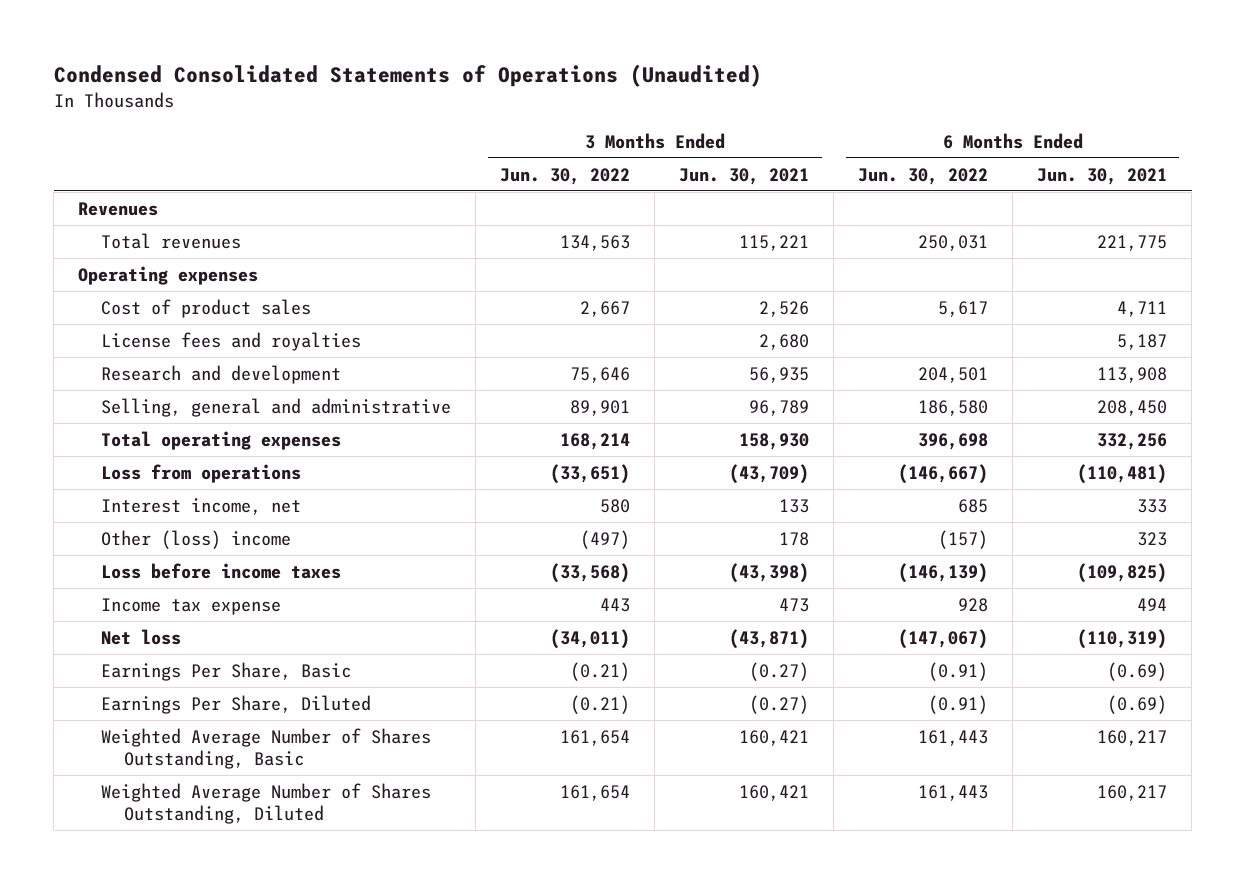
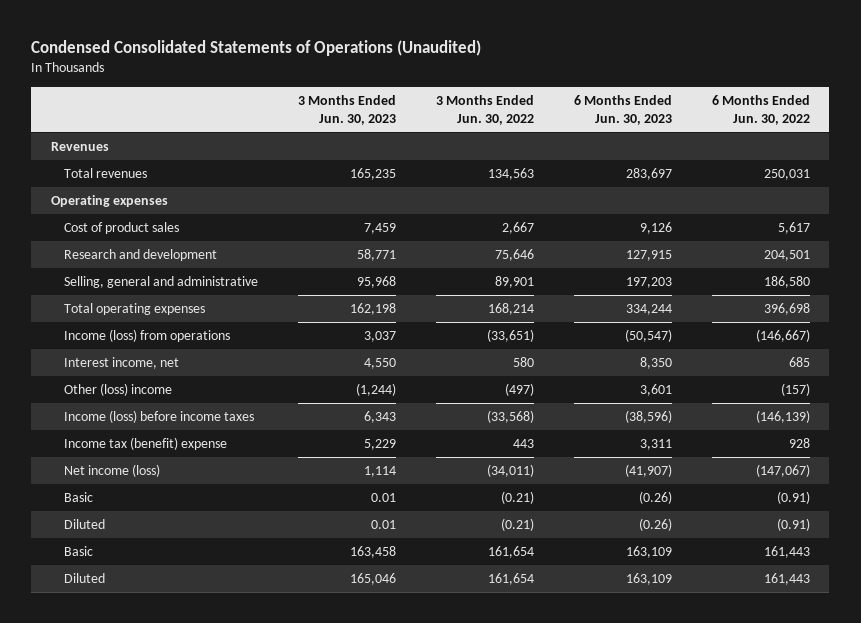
- | 3 Months Ended Jun. 30, 2022 | 3 Months Ended Jun. 30, 2021 | 6 Months Ended Jun. 30, 2022 | 6 Months Ended Jun. 30, 2021
+ | 3 Months Ended Jun. 30, 2023 | 3 Months Ended Jun. 30, 2022 | 6 Months Ended Jun. 30, 2023 | 6 Months Ended Jun. 30, 2022
- License fees and royalties | | 2,680 | | 5,187
- Loss from operations | (33,651) | (43,709) | (146,667) | (110,481)
+ Income (loss) from operations | 3,037 | (33,651) | (50,547) | (146,667)
- Loss before income taxes | (33,568) | (43,398) | (146,139) | (109,825)
- Income tax expense | 443 | 473 | 928 | 494
- Net loss | (34,011) | (43,871) | (147,067) | (110,319)
- Earnings Per Share, Basic | (0.21) | (0.27) | (0.91) | (0.69)
- Earnings Per Share, Diluted | (0.21) | (0.27) | (0.91) | (0.69)
- Weighted Average Number of Shares Outstanding, Basic | 161,654 | 160,421 | 161,443 | 160,217
- Weighted Average Number of Shares Outstanding, Diluted | 161,654 | 160,421 | 161,443 | 160,217
+ Income (loss) before income taxes | 6,343 | (33,568) | (38,596) | (146,139)
+ Income tax (benefit) expense | 5,229 | 443 | 3,311 | 928
+ Net income (loss) | 1,114 | (34,011) | (41,907) | (147,067)
+ Basic | 0.01 | (0.21) | (0.26) | (0.91)
+ Diluted | 0.01 | (0.21) | (0.26) | (0.91)
+ Basic | 163,458 | 161,654 | 163,109 | 161,443
+ Diluted | 165,046 | 161,654 | 163,109 | 161,443

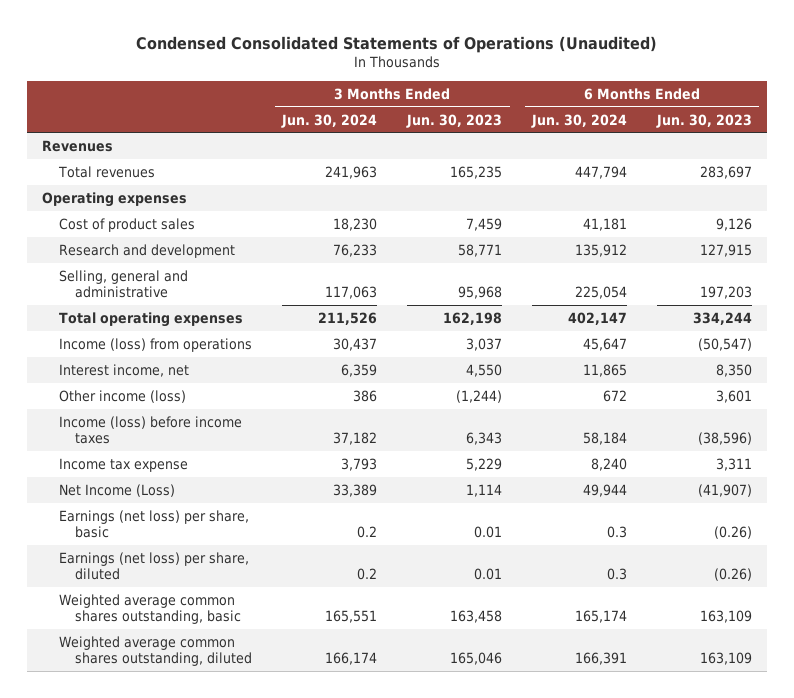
- | 3 Months Ended Jun. 30, 2023 | 3 Months Ended Jun. 30, 2022 | 6 Months Ended Jun. 30, 2023 | 6 Months Ended Jun. 30, 2022
+ | 3 Months Ended Jun. 30, 2024 | 3 Months Ended Jun. 30, 2023 | 6 Months Ended Jun. 30, 2024 | 6 Months Ended Jun. 30, 2023
- Other (loss) income | (1,244) | (497) | 3,601 | (157)
+ Other income (loss) | 386 | (1,244) | 672 | 3,601
- Income tax (benefit) expense | 5,229 | 443 | 3,311 | 928
- Net income (loss) | 1,114 | (34,011) | (41,907) | (147,067)
- Basic | 0.01 | (0.21) | (0.26) | (0.91)
- Diluted | 0.01 | (0.21) | (0.26) | (0.91)
- Basic | 163,458 | 161,654 | 163,109 | 161,443
- Diluted | 165,046 | 161,654 | 163,109 | 161,443
+ Income tax expense | 3,793 | 5,229 | 8,240 | 3,311
+ Net Income (Loss) | 33,389 | 1,114 | 49,944 | (41,907)
+ Earnings (net loss) per share, basic | 0.2 | 0.01 | 0.3 | (0.26)
+ Earnings (net loss) per share, diluted | 0.2 | 0.01 | 0.3 | (0.26)
+ Weighted average common shares outstanding, basic | 165,551 | 163,458 | 165,174 | 163,109
+ Weighted average common shares outstanding, diluted | 166,174 | 165,046 | 166,391 | 163,109

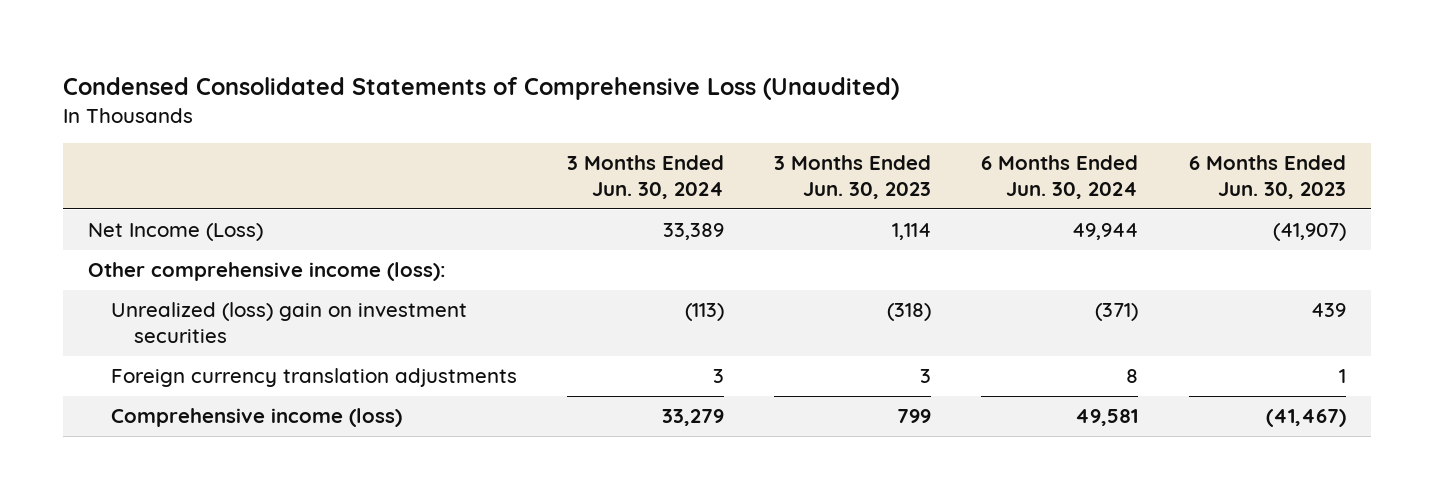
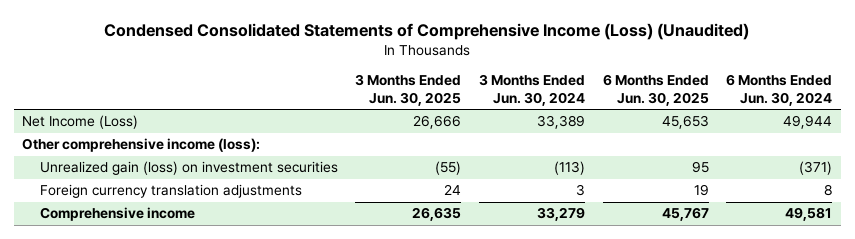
- Condensed Consolidated Statements of Comprehensive Loss (Unaudited)
+ Condensed Consolidated Statements of Comprehensive Income (Loss) (Unaudited)
- | 3 Months Ended Jun. 30, 2024 | 3 Months Ended Jun. 30, 2023 | 6 Months Ended Jun. 30, 2024 | 6 Months Ended Jun. 30, 2023
+ | 3 Months Ended Jun. 30, 2025 | 3 Months Ended Jun. 30, 2024 | 6 Months Ended Jun. 30, 2025 | 6 Months Ended Jun. 30, 2024
- Unrealized (loss) gain on investment securities | (113) | (318) | (371) | 439
+ Unrealized gain (loss) on investment securities | (55) | (113) | 95 | (371)
- Comprehensive income (loss) | 33,279 | 799 | 49,581 | (41,467)
+ Comprehensive income | 26,635 | 33,279 | 45,767 | 49,581

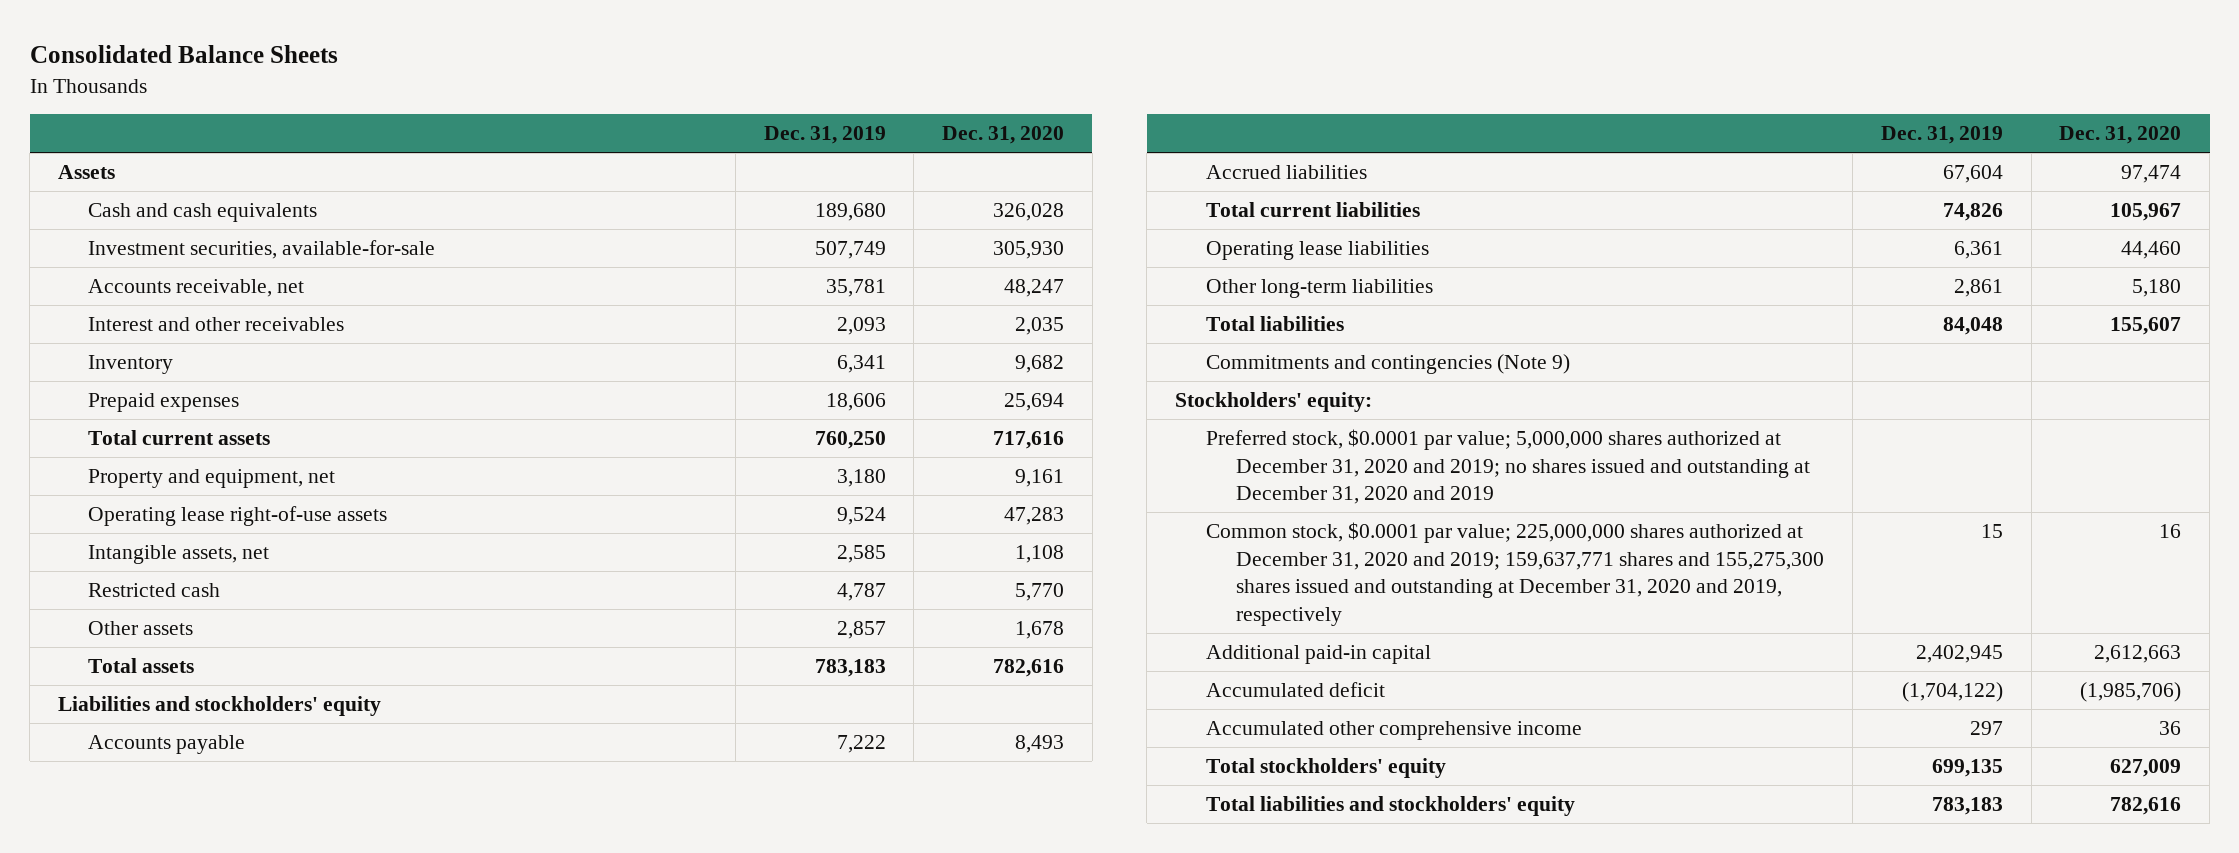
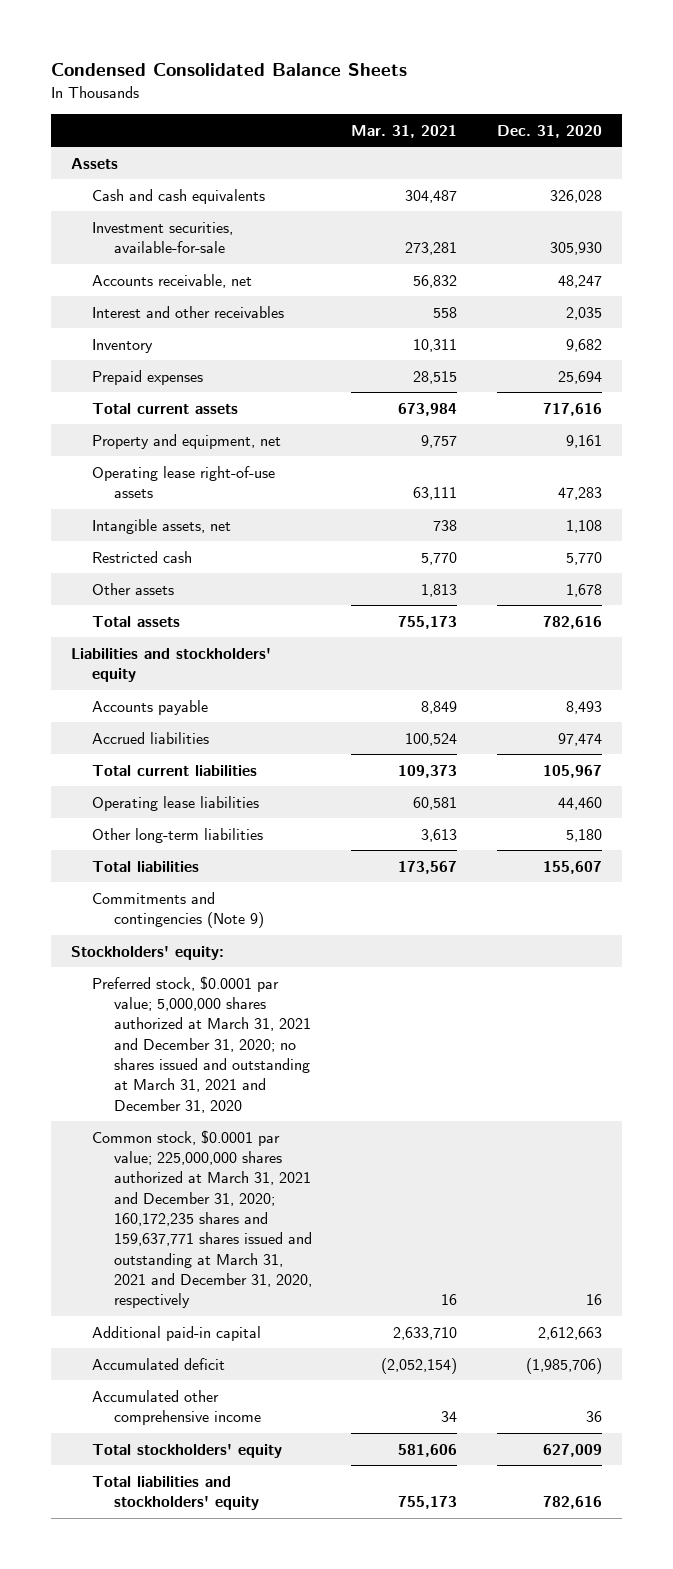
- Consolidated Balance Sheets
+ Condensed Consolidated Balance Sheets
- | Dec. 31, 2019 | Dec. 31, 2020
+ | Mar. 31, 2021 | Dec. 31, 2020
- Preferred stock, $0.0001 par value; 5,000,000 shares authorized at December 31, 2020 and 2019; no shares issued and outstanding at December 31, 2020 and 2019
- Common stock, $0.0001 par value; 225,000,000 shares authorized at December 31, 2020 and 2019; 159,637,771 shares and 155,275,300 shares issued and outstanding at December 31, 2020 and 2019, respectively | 15 | 16
+ Preferred stock, $0.0001 par value; 5,000,000 shares authorized at March 31, 2021 and December 31, 2020; no shares issued and outstanding at March 31, 2021 and December 31, 2020
+ Common stock, $0.0001 par value; 225,000,000 shares authorized at March 31, 2021 and December 31, 2020; 160,172,235 shares and 159,637,771 shares issued and outstanding at March 31, 2021 and December 31, 2020, respectively | 16 | 16

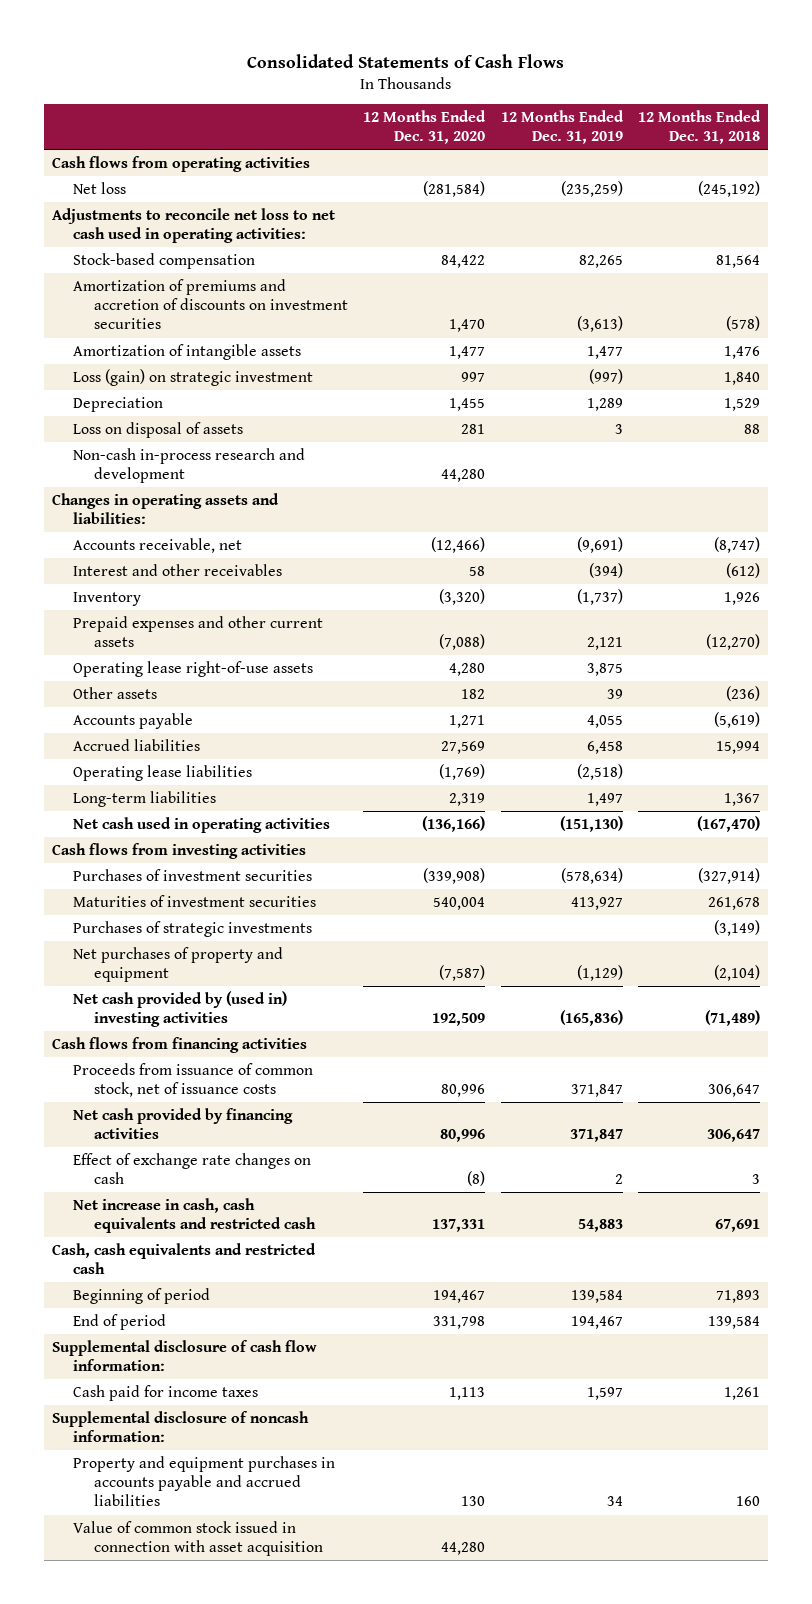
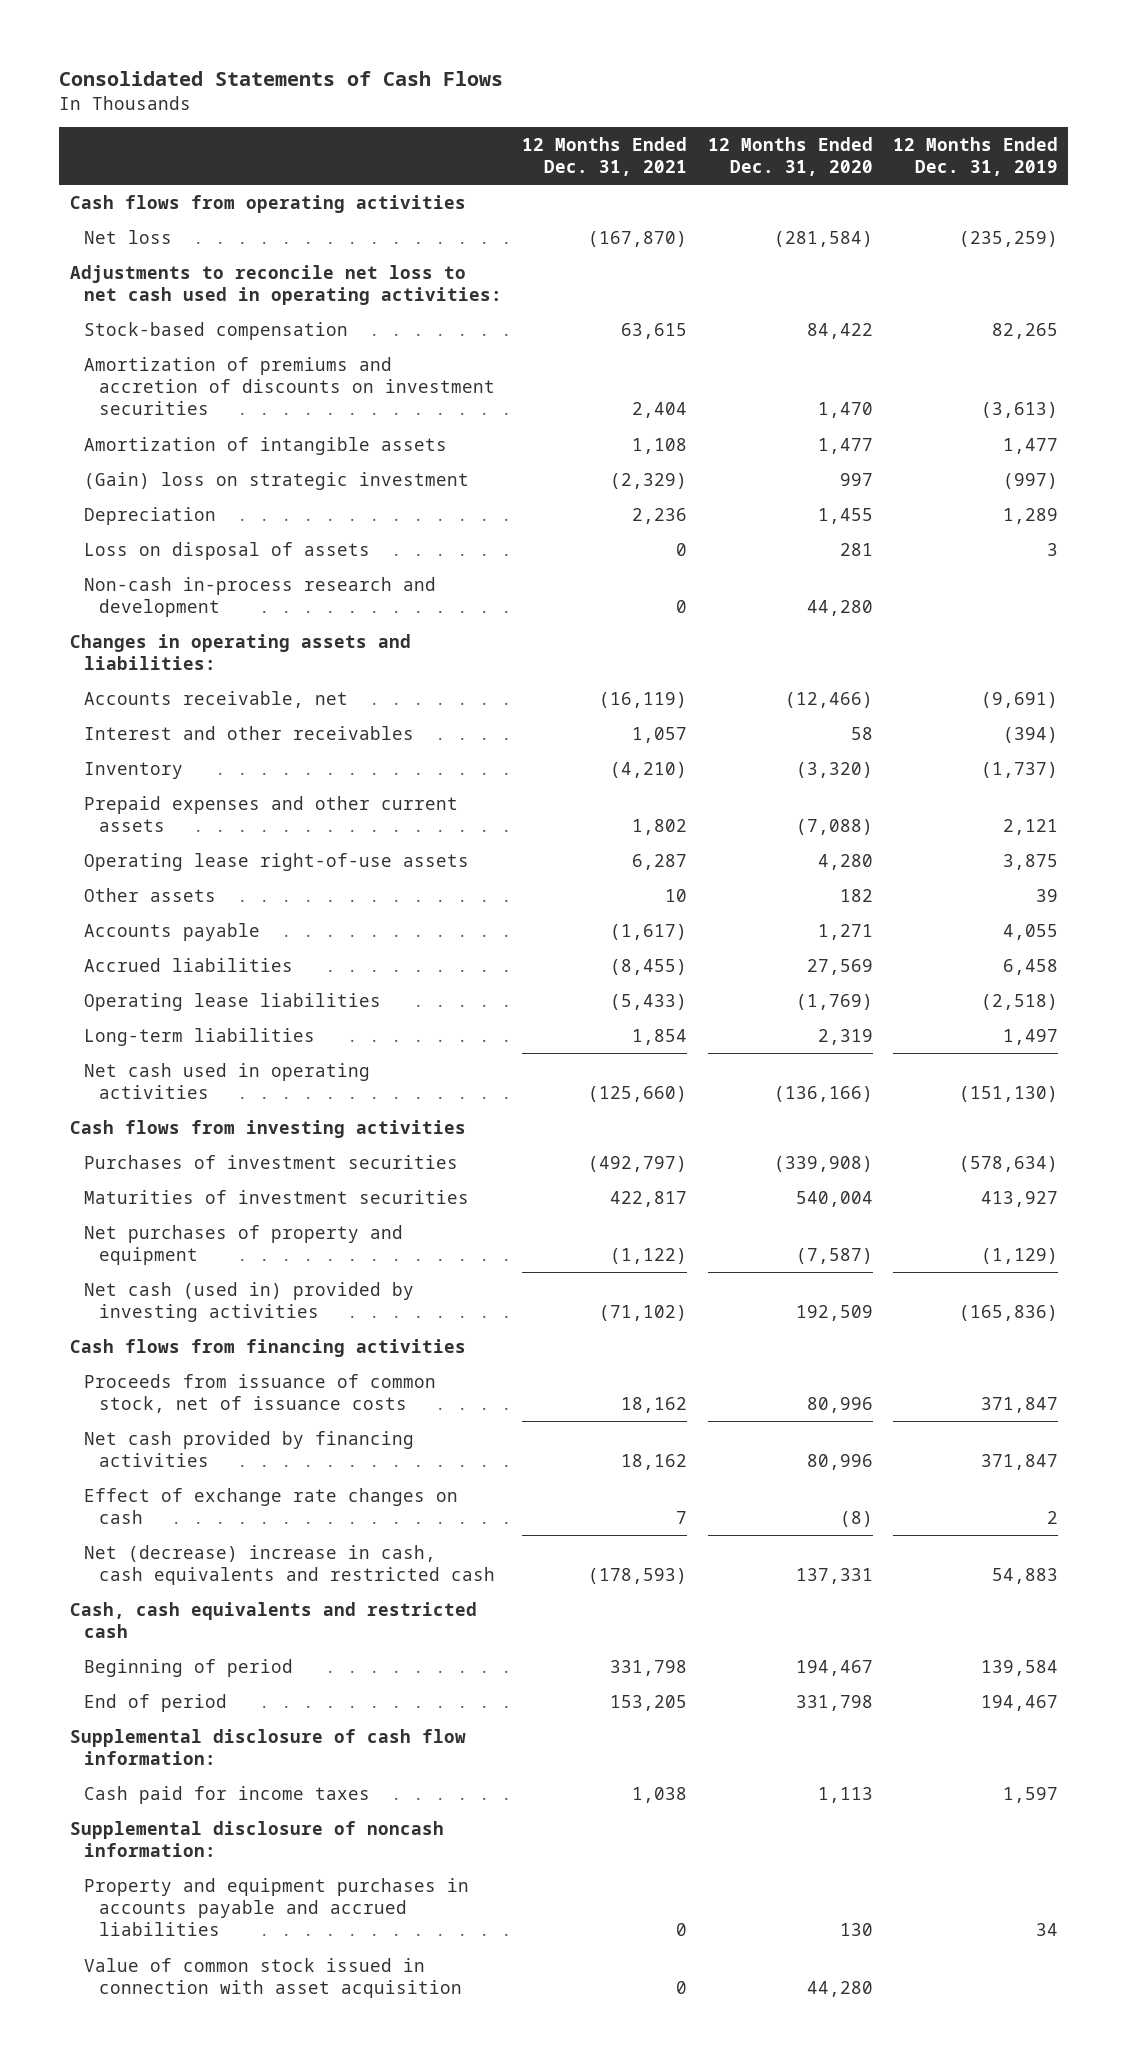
- | 12 Months Ended Dec. 31, 2020 | 12 Months Ended Dec. 31, 2019 | 12 Months Ended Dec. 31, 2018
+ | 12 Months Ended Dec. 31, 2021 | 12 Months Ended Dec. 31, 2020 | 12 Months Ended Dec. 31, 2019
- Loss (gain) on strategic investment | 997 | (997) | 1,840
+ (Gain) loss on strategic investment | (2,329) | 997 | (997)
- Purchases of strategic investments | | | (3,149)
- Net cash provided by (used in) investing activities | 192,509 | (165,836) | (71,489)
+ Net cash (used in) provided by investing activities | (71,102) | 192,509 | (165,836)
- Net increase in cash, cash equivalents and restricted cash | 137,331 | 54,883 | 67,691
+ Net (decrease) increase in cash, cash equivalents and restricted cash | (178,593) | 137,331 | 54,883

